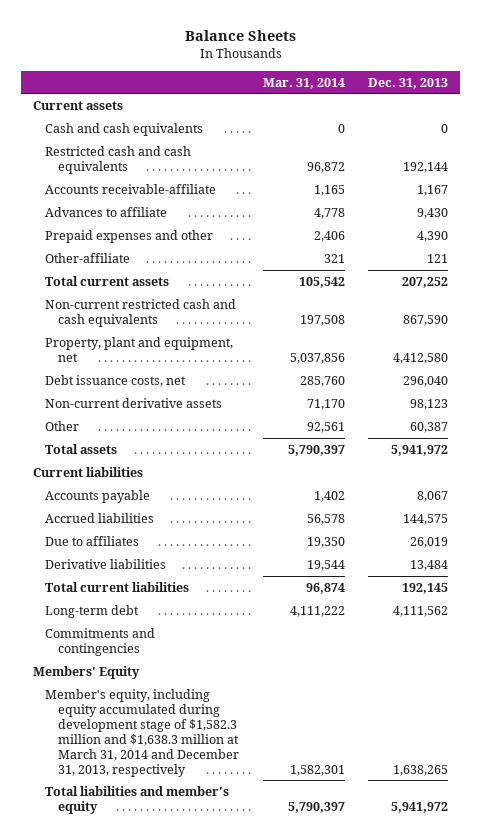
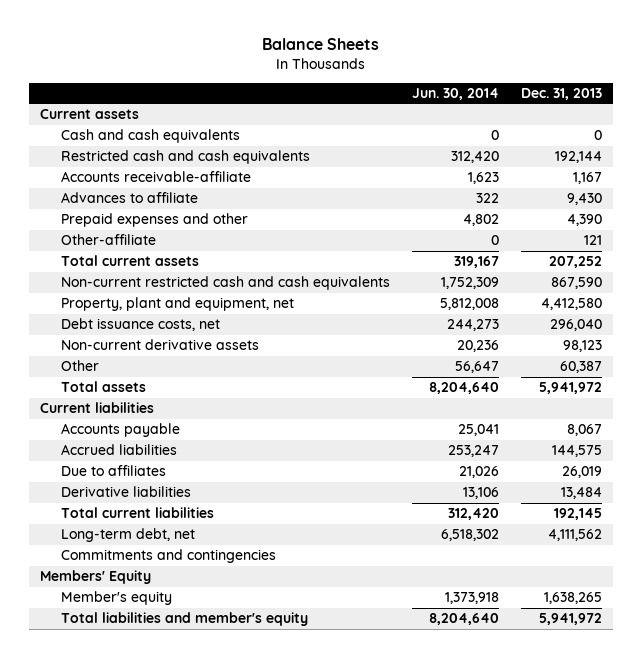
- | Mar. 31, 2014 | Dec. 31, 2013
+ | Jun. 30, 2014 | Dec. 31, 2013
- Long-term debt | 4,111,222 | 4,111,562
+ Long-term debt, net | 6,518,302 | 4,111,562
- Member's equity, including equity accumulated during development stage of $1,582.3 million and $1,638.3 million at March 31, 2014 and December 31, 2013, respectively | 1,582,301 | 1,638,265
+ Member's equity | 1,373,918 | 1,638,265

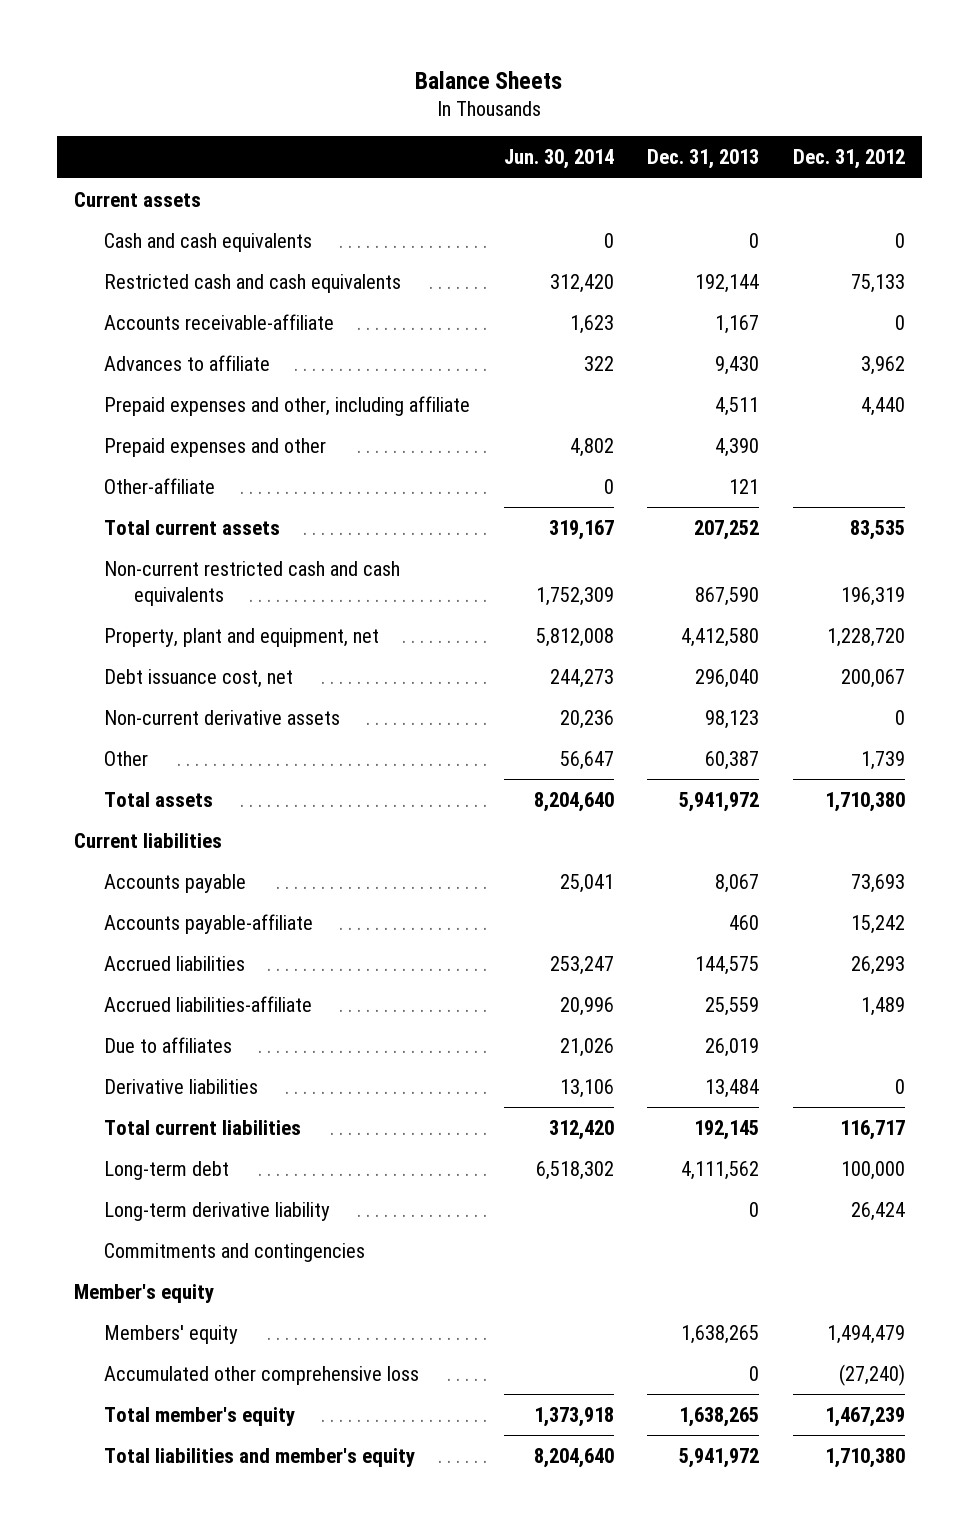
- | Jun. 30, 2014 | Dec. 31, 2013
+ | Jun. 30, 2014 | Dec. 31, 2013 | Dec. 31, 2012
+ Prepaid expenses and other, including affiliate | | 4,511 | 4,440
- Debt issuance costs, net | 244,273 | 296,040
+ Debt issuance cost, net | 244,273 | 296,040 | 200,067
+ Accounts payable-affiliate | | 460 | 15,242
+ Accrued liabilities-affiliate | 20,996 | 25,559 | 1,489
- Long-term debt, net | 6,518,302 | 4,111,562
+ Long-term debt | 6,518,302 | 4,111,562 | 100,000
+ Long-term derivative liability | | 0 | 26,424
- Members' Equity
- Member's equity | 1,373,918 | 1,638,265
+ Member's equity
+ Members' equity | | 1,638,265 | 1,494,479
+ Accumulated other comprehensive loss | | 0 | (27,240)
+ Total member's equity | 1,373,918 | 1,638,265 | 1,467,239

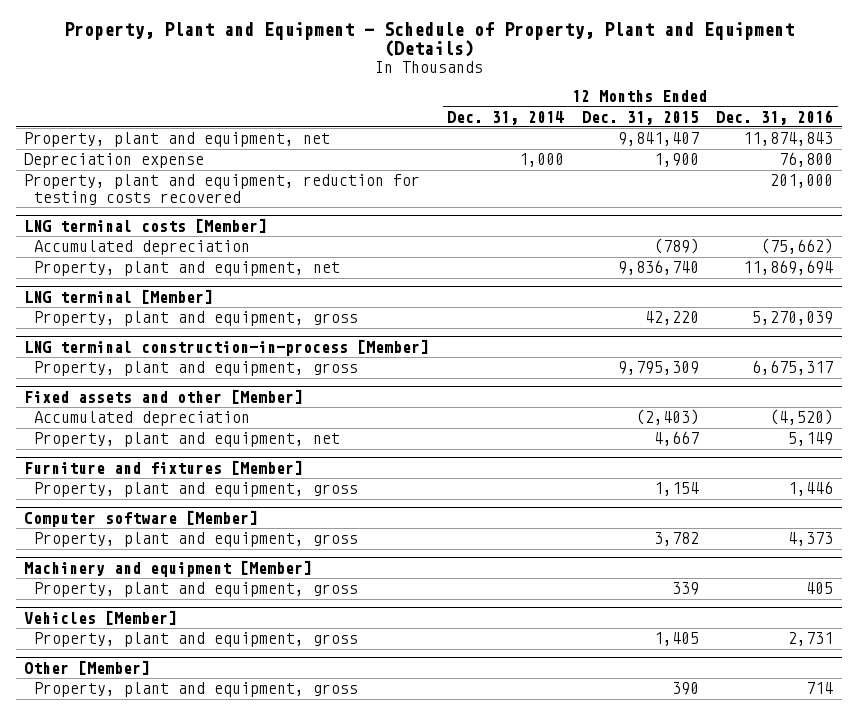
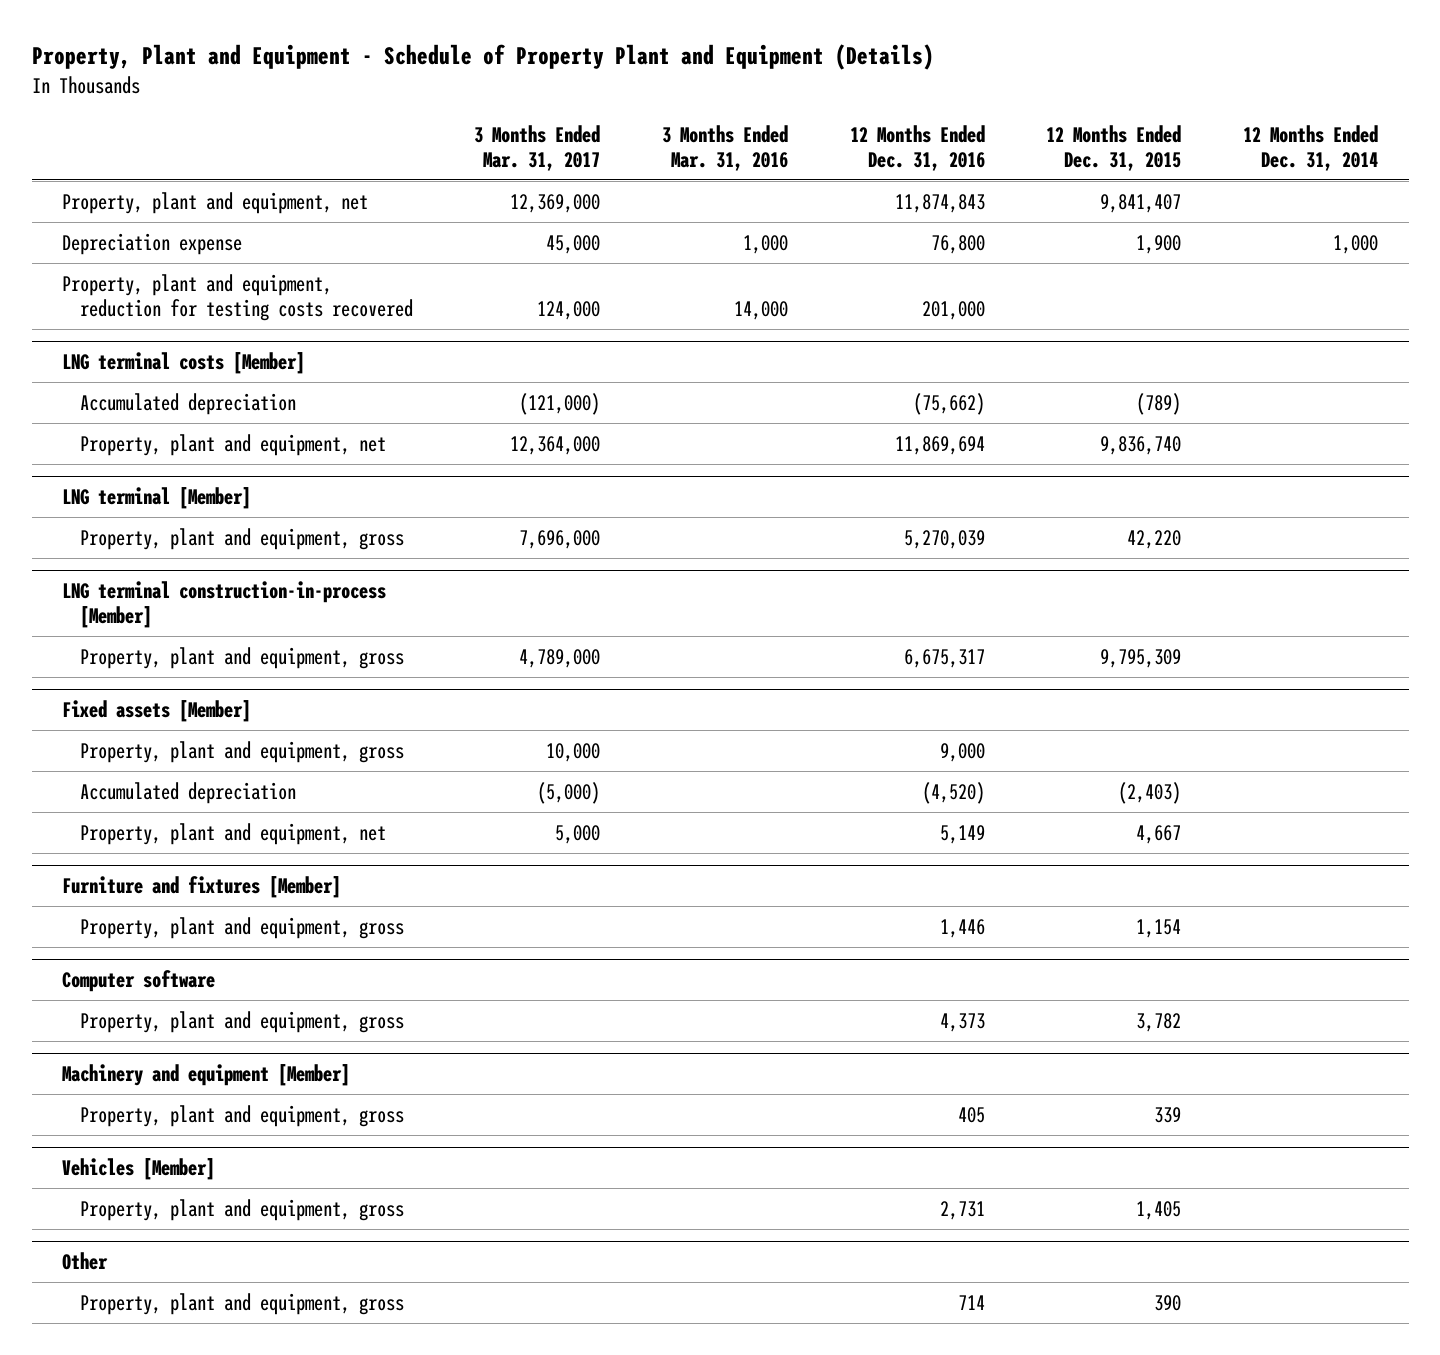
- Property, Plant and Equipment - Schedule of Property, Plant and Equipment (Details)
+ Property, Plant and Equipment - Schedule of Property Plant and Equipment (Details)
- | 12 Months Ended Dec. 31, 2014 | 12 Months Ended Dec. 31, 2015 | 12 Months Ended Dec. 31, 2016
+ | 3 Months Ended Mar. 31, 2017 | 3 Months Ended Mar. 31, 2016 | 12 Months Ended Dec. 31, 2016 | 12 Months Ended Dec. 31, 2015 | 12 Months Ended Dec. 31, 2014
- Fixed assets and other [Member]
+ Fixed assets [Member]
+ Property, plant and equipment, gross | 10,000 | | 9,000 | |
- Computer software [Member]
+ Computer software
- Other [Member]
+ Other

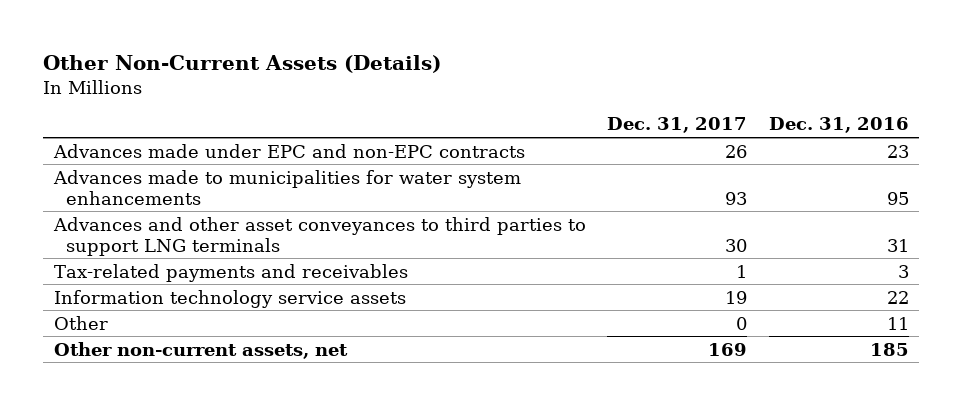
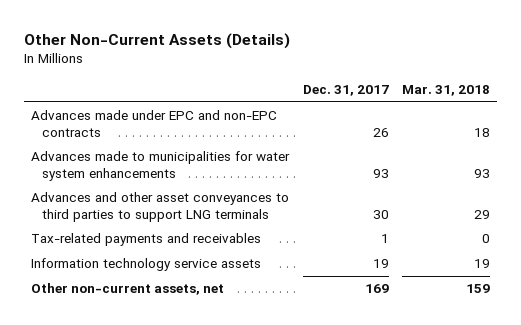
- | Dec. 31, 2017 | Dec. 31, 2016
+ | Dec. 31, 2017 | Mar. 31, 2018
- Other | 0 | 11

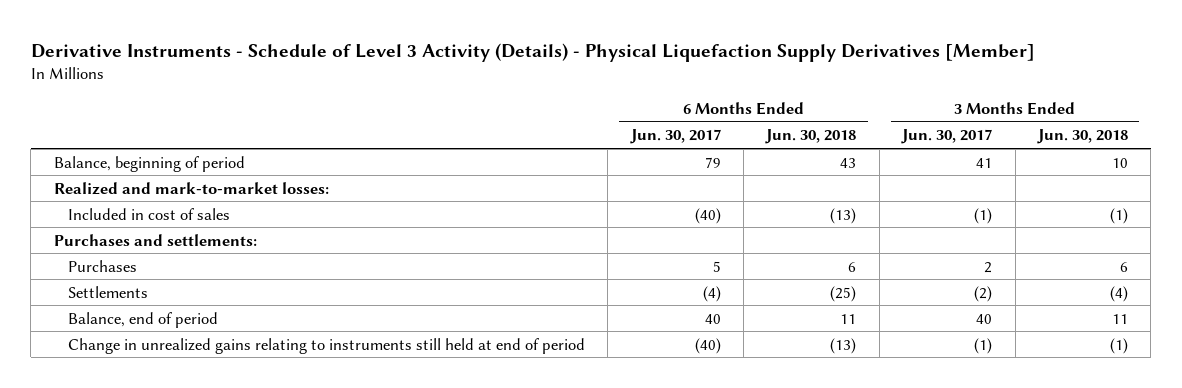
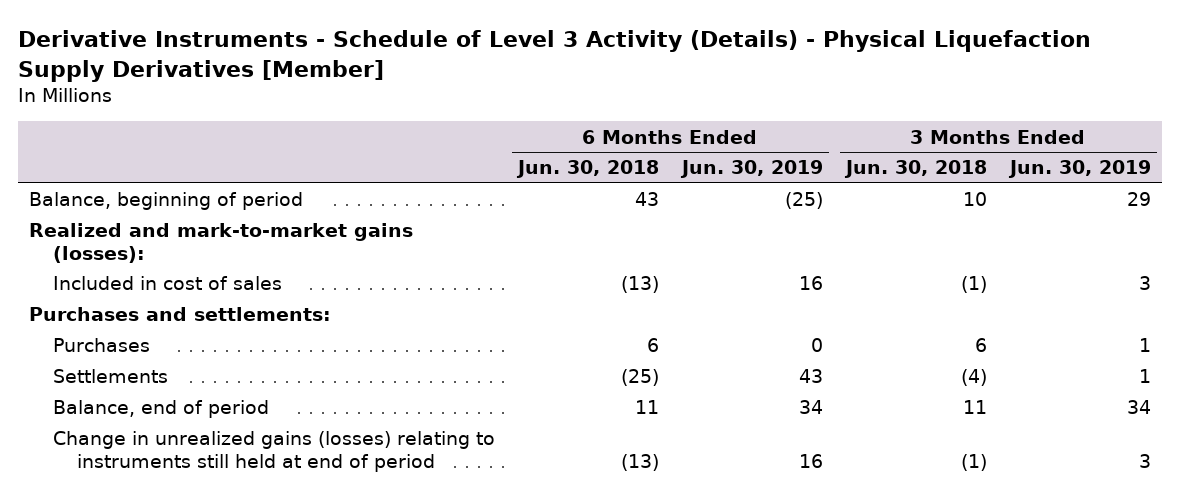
- | 6 Months Ended Jun. 30, 2017 | 6 Months Ended Jun. 30, 2018 | 3 Months Ended Jun. 30, 2017 | 3 Months Ended Jun. 30, 2018
+ | 6 Months Ended Jun. 30, 2018 | 6 Months Ended Jun. 30, 2019 | 3 Months Ended Jun. 30, 2018 | 3 Months Ended Jun. 30, 2019
- Realized and mark-to-market losses:
+ Realized and mark-to-market gains (losses):
- Change in unrealized gains relating to instruments still held at end of period | (40) | (13) | (1) | (1)
+ Change in unrealized gains (losses) relating to instruments still held at end of period | (13) | 16 | (1) | 3

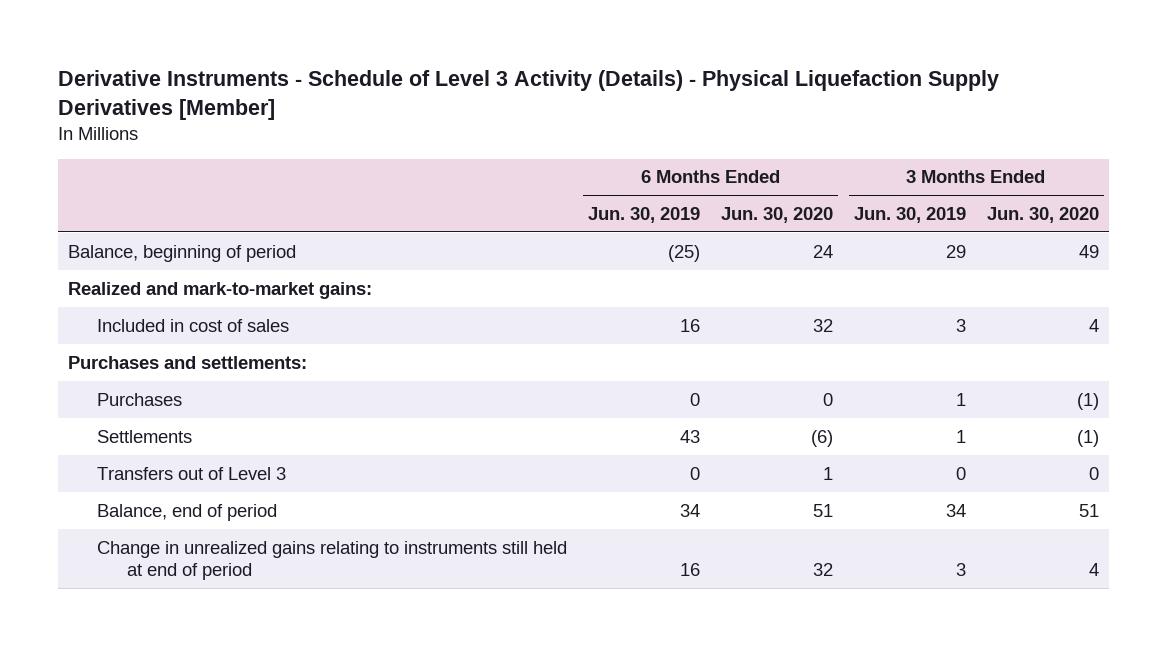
- | 6 Months Ended Jun. 30, 2018 | 6 Months Ended Jun. 30, 2019 | 3 Months Ended Jun. 30, 2018 | 3 Months Ended Jun. 30, 2019
+ | 6 Months Ended Jun. 30, 2019 | 6 Months Ended Jun. 30, 2020 | 3 Months Ended Jun. 30, 2019 | 3 Months Ended Jun. 30, 2020
- Realized and mark-to-market gains (losses):
+ Realized and mark-to-market gains:
+ Transfers out of Level 3 | 0 | 1 | 0 | 0
- Change in unrealized gains (losses) relating to instruments still held at end of period | (13) | 16 | (1) | 3
+ Change in unrealized gains relating to instruments still held at end of period | 16 | 32 | 3 | 4

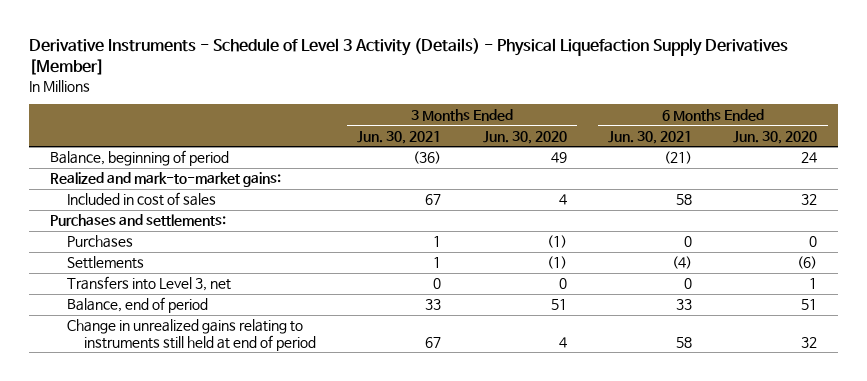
- | 6 Months Ended Jun. 30, 2019 | 6 Months Ended Jun. 30, 2020 | 3 Months Ended Jun. 30, 2019 | 3 Months Ended Jun. 30, 2020
+ | 3 Months Ended Jun. 30, 2021 | 3 Months Ended Jun. 30, 2020 | 6 Months Ended Jun. 30, 2021 | 6 Months Ended Jun. 30, 2020
- Transfers out of Level 3 | 0 | 1 | 0 | 0
+ Transfers into Level 3, net | 0 | 0 | 0 | 1

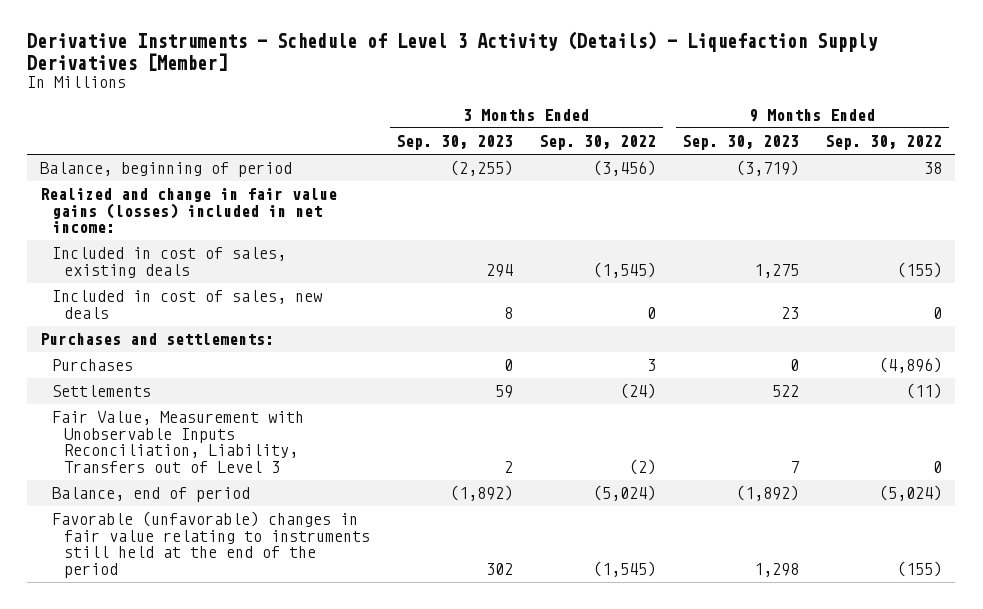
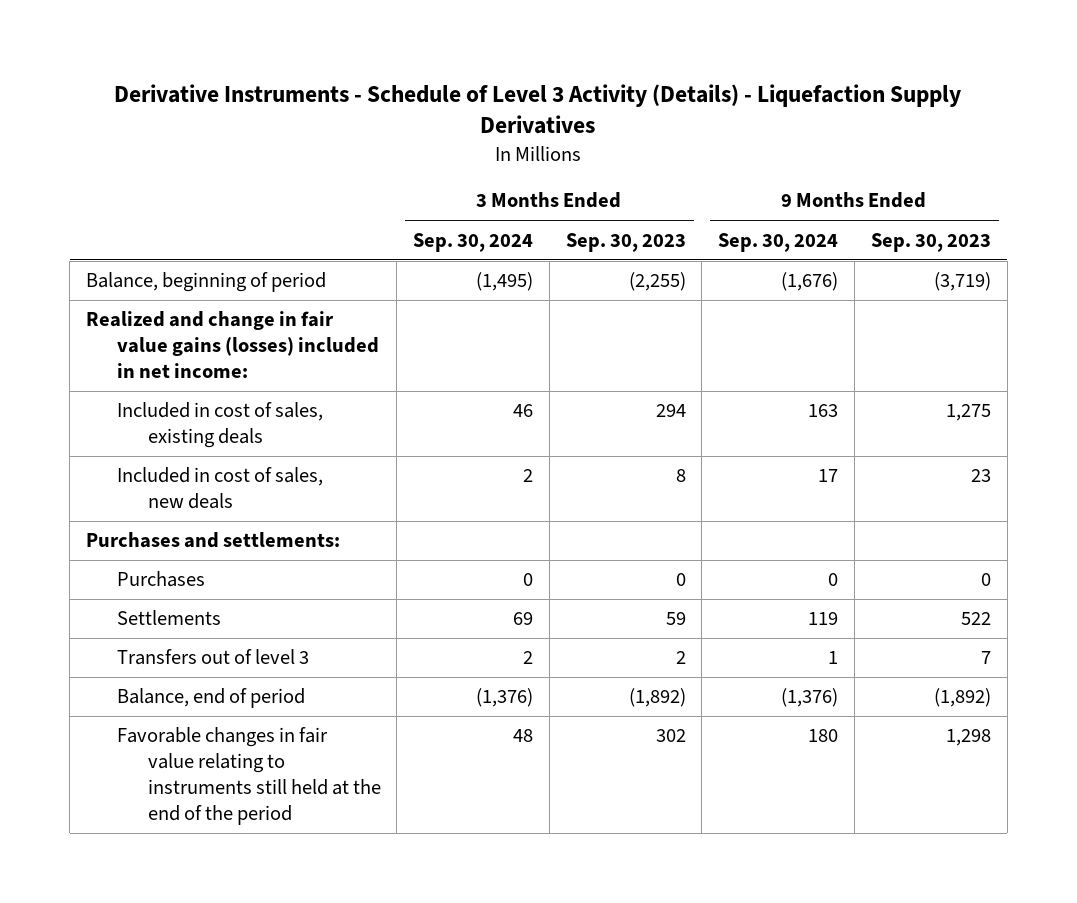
- Derivative Instruments - Schedule of Level 3 Activity (Details) - Liquefaction Supply Derivatives [Member]
+ Derivative Instruments - Schedule of Level 3 Activity (Details) - Liquefaction Supply Derivatives
- | 3 Months Ended Sep. 30, 2023 | 3 Months Ended Sep. 30, 2022 | 9 Months Ended Sep. 30, 2023 | 9 Months Ended Sep. 30, 2022
+ | 3 Months Ended Sep. 30, 2024 | 3 Months Ended Sep. 30, 2023 | 9 Months Ended Sep. 30, 2024 | 9 Months Ended Sep. 30, 2023
- Fair Value, Measurement with Unobservable Inputs Reconciliation, Liability, Transfers out of Level 3 | 2 | (2) | 7 | 0
+ Transfers out of level 3 | 2 | 2 | 1 | 7
- Favorable (unfavorable) changes in fair value relating to instruments still held at the end of the period | 302 | (1,545) | 1,298 | (155)
+ Favorable changes in fair value relating to instruments still held at the end of the period | 48 | 302 | 180 | 1,298

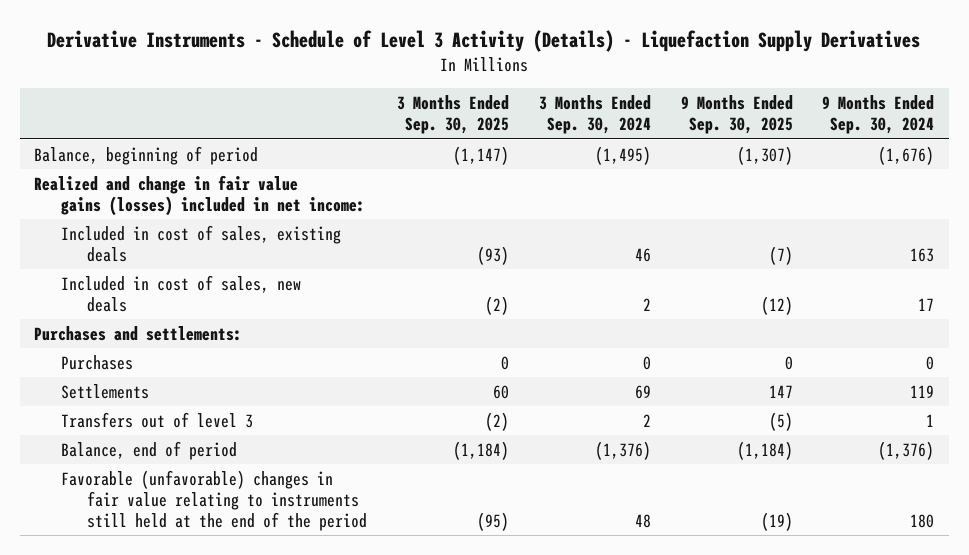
- | 3 Months Ended Sep. 30, 2024 | 3 Months Ended Sep. 30, 2023 | 9 Months Ended Sep. 30, 2024 | 9 Months Ended Sep. 30, 2023
+ | 3 Months Ended Sep. 30, 2025 | 3 Months Ended Sep. 30, 2024 | 9 Months Ended Sep. 30, 2025 | 9 Months Ended Sep. 30, 2024
- Favorable changes in fair value relating to instruments still held at the end of the period | 48 | 302 | 180 | 1,298
+ Favorable (unfavorable) changes in fair value relating to instruments still held at the end of the period | (95) | 48 | (19) | 180

